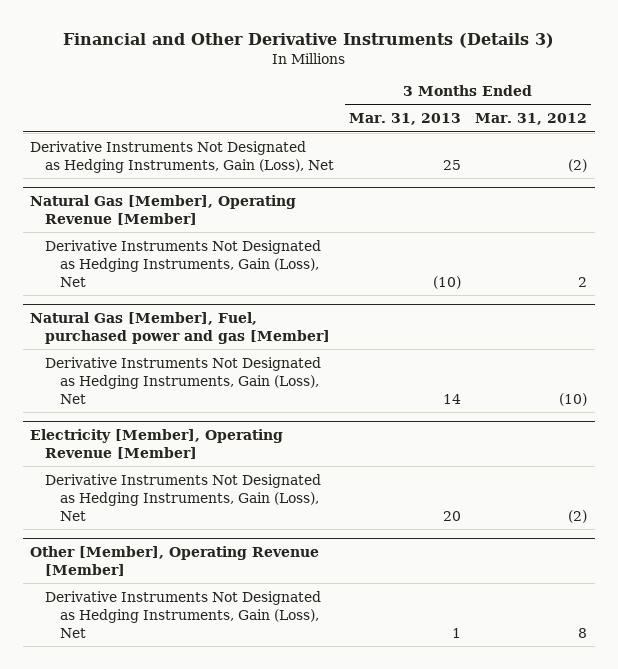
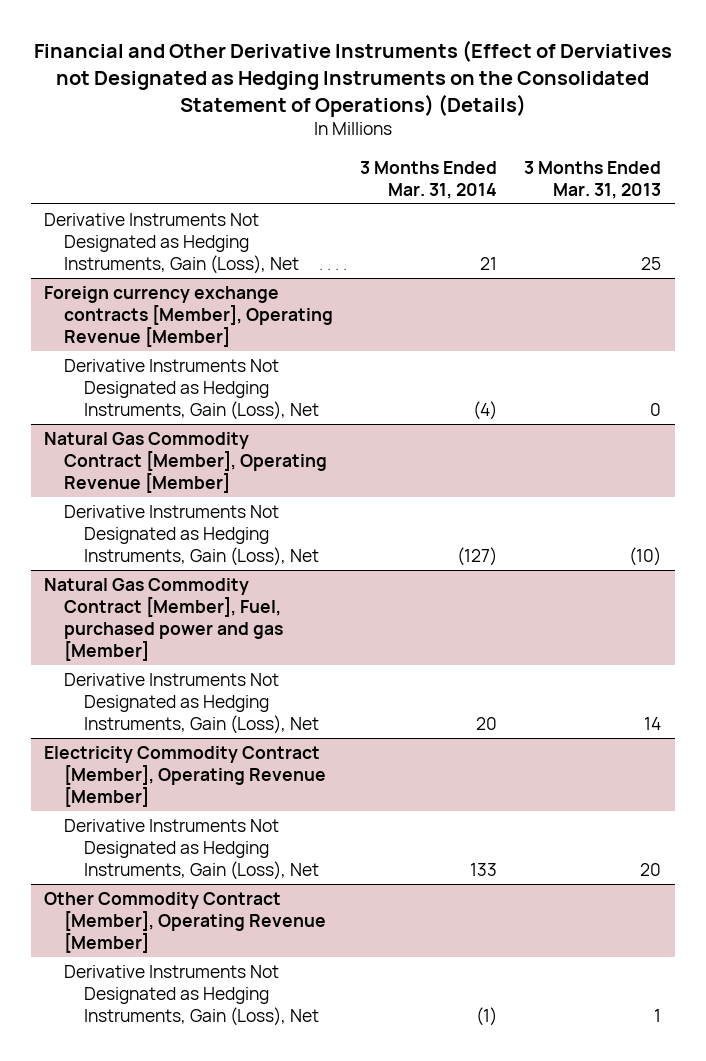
- Financial and Other Derivative Instruments (Details 3)
+ Financial and Other Derivative Instruments (Effect of Derviatives not Designated as Hedging Instruments on the Consolidated Statement of Operations) (Details)
- | 3 Months Ended Mar. 31, 2013 | 3 Months Ended Mar. 31, 2012
+ | 3 Months Ended Mar. 31, 2014 | 3 Months Ended Mar. 31, 2013
- Natural Gas [Member], Operating Revenue [Member]
+ Foreign currency exchange contracts [Member], Operating Revenue [Member]
+ Derivative Instruments Not Designated as Hedging Instruments, Gain (Loss), Net | (4) | 0
+ Natural Gas Commodity Contract [Member], Operating Revenue [Member]
- Natural Gas [Member], Fuel, purchased power and gas [Member]
+ Natural Gas Commodity Contract [Member], Fuel, purchased power and gas [Member]
- Electricity [Member], Operating Revenue [Member]
+ Electricity Commodity Contract [Member], Operating Revenue [Member]
- Other [Member], Operating Revenue [Member]
+ Other Commodity Contract [Member], Operating Revenue [Member]

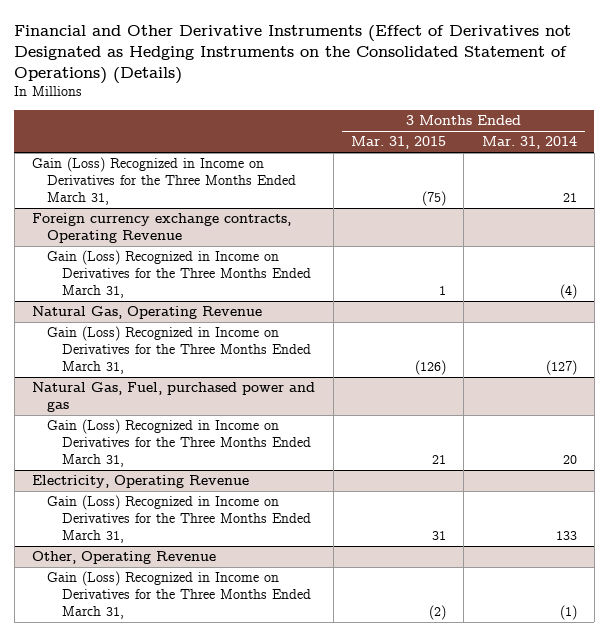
- Financial and Other Derivative Instruments (Effect of Derviatives not Designated as Hedging Instruments on the Consolidated Statement of Operations) (Details)
+ Financial and Other Derivative Instruments (Effect of Derivatives not Designated as Hedging Instruments on the Consolidated Statement of Operations) (Details)
- | 3 Months Ended Mar. 31, 2014 | 3 Months Ended Mar. 31, 2013
+ | 3 Months Ended Mar. 31, 2015 | 3 Months Ended Mar. 31, 2014
- Derivative Instruments Not Designated as Hedging Instruments, Gain (Loss), Net | 21 | 25
- Foreign currency exchange contracts [Member], Operating Revenue [Member]
- Derivative Instruments Not Designated as Hedging Instruments, Gain (Loss), Net | (4) | 0
- Natural Gas Commodity Contract [Member], Operating Revenue [Member]
- Derivative Instruments Not Designated as Hedging Instruments, Gain (Loss), Net | (127) | (10)
- Natural Gas Commodity Contract [Member], Fuel, purchased power and gas [Member]
- Derivative Instruments Not Designated as Hedging Instruments, Gain (Loss), Net | 20 | 14
- Electricity Commodity Contract [Member], Operating Revenue [Member]
- Derivative Instruments Not Designated as Hedging Instruments, Gain (Loss), Net | 133 | 20
- Other Commodity Contract [Member], Operating Revenue [Member]
- Derivative Instruments Not Designated as Hedging Instruments, Gain (Loss), Net | (1) | 1
+ Gain (Loss) Recognized in Income on Derivatives for the Three Months Ended March 31, | (75) | 21
+ Foreign currency exchange contracts, Operating Revenue
+ Gain (Loss) Recognized in Income on Derivatives for the Three Months Ended March 31, | 1 | (4)
+ Natural Gas, Operating Revenue
+ Gain (Loss) Recognized in Income on Derivatives for the Three Months Ended March 31, | (126) | (127)
+ Natural Gas, Fuel, purchased power and gas
+ Gain (Loss) Recognized in Income on Derivatives for the Three Months Ended March 31, | 21 | 20
+ Electricity, Operating Revenue
+ Gain (Loss) Recognized in Income on Derivatives for the Three Months Ended March 31, | 31 | 133
+ Other, Operating Revenue
+ Gain (Loss) Recognized in Income on Derivatives for the Three Months Ended March 31, | (2) | (1)

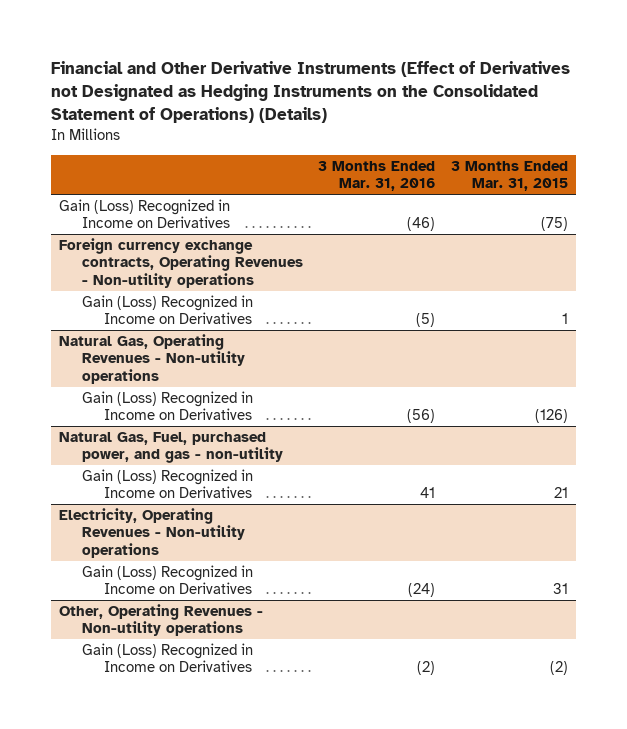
- | 3 Months Ended Mar. 31, 2015 | 3 Months Ended Mar. 31, 2014
+ | 3 Months Ended Mar. 31, 2016 | 3 Months Ended Mar. 31, 2015
- Gain (Loss) Recognized in Income on Derivatives for the Three Months Ended March 31, | (75) | 21
- Foreign currency exchange contracts, Operating Revenue
- Gain (Loss) Recognized in Income on Derivatives for the Three Months Ended March 31, | 1 | (4)
- Natural Gas, Operating Revenue
- Gain (Loss) Recognized in Income on Derivatives for the Three Months Ended March 31, | (126) | (127)
- Natural Gas, Fuel, purchased power and gas
- Gain (Loss) Recognized in Income on Derivatives for the Three Months Ended March 31, | 21 | 20
- Electricity, Operating Revenue
- Gain (Loss) Recognized in Income on Derivatives for the Three Months Ended March 31, | 31 | 133
- Other, Operating Revenue
- Gain (Loss) Recognized in Income on Derivatives for the Three Months Ended March 31, | (2) | (1)
+ Gain (Loss) Recognized in Income on Derivatives | (46) | (75)
+ Foreign currency exchange contracts, Operating Revenues - Non-utility operations
+ Gain (Loss) Recognized in Income on Derivatives | (5) | 1
+ Natural Gas, Operating Revenues - Non-utility operations
+ Gain (Loss) Recognized in Income on Derivatives | (56) | (126)
+ Natural Gas, Fuel, purchased power, and gas - non-utility
+ Gain (Loss) Recognized in Income on Derivatives | 41 | 21
+ Electricity, Operating Revenues - Non-utility operations
+ Gain (Loss) Recognized in Income on Derivatives | (24) | 31
+ Other, Operating Revenues - Non-utility operations
+ Gain (Loss) Recognized in Income on Derivatives | (2) | (2)

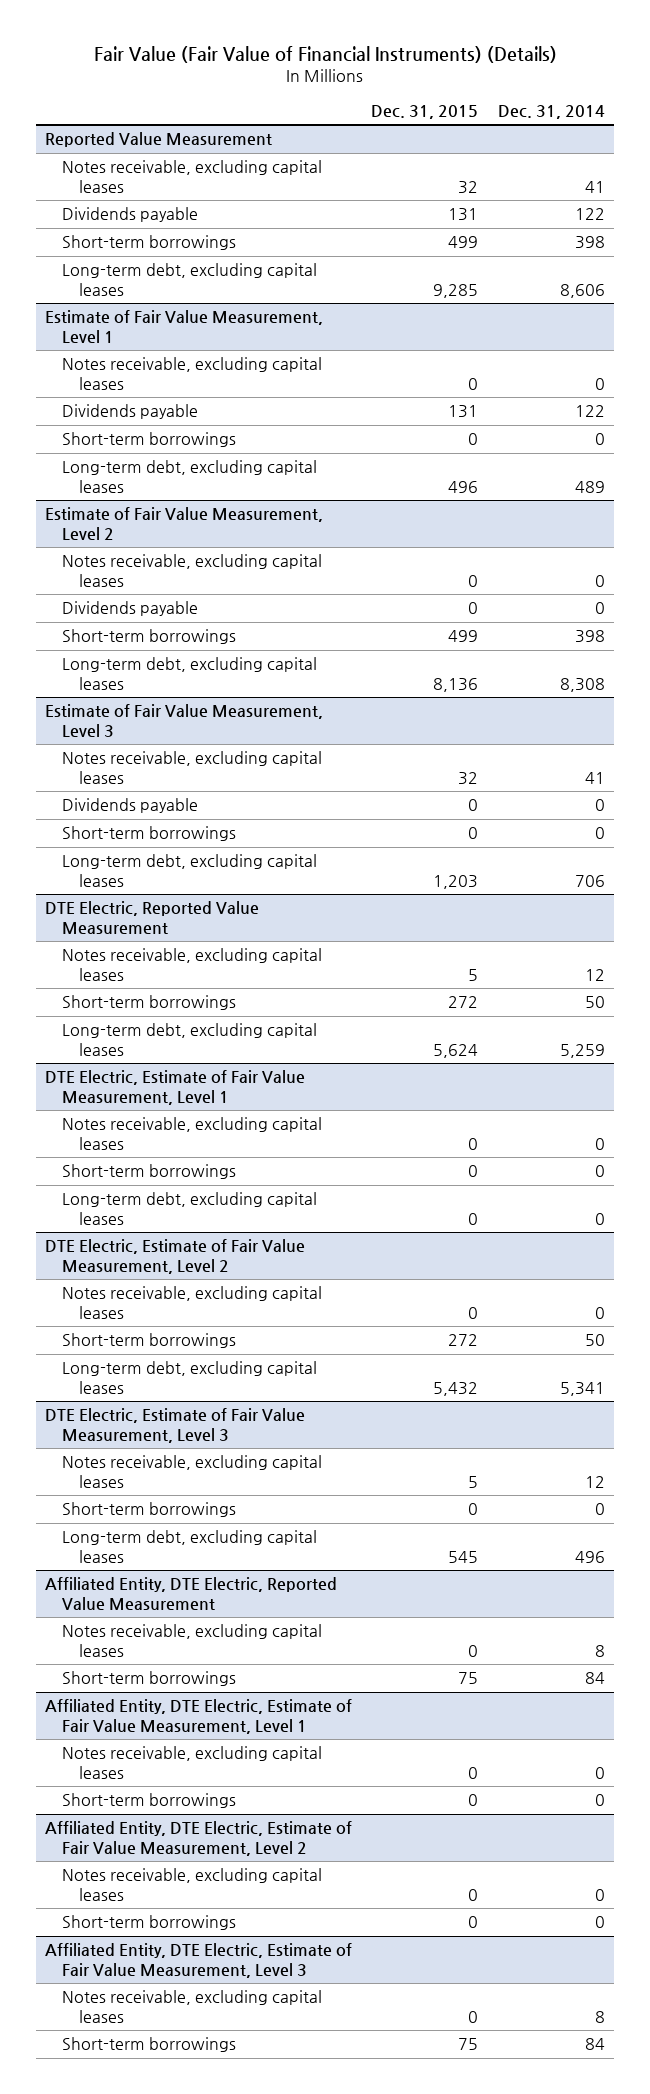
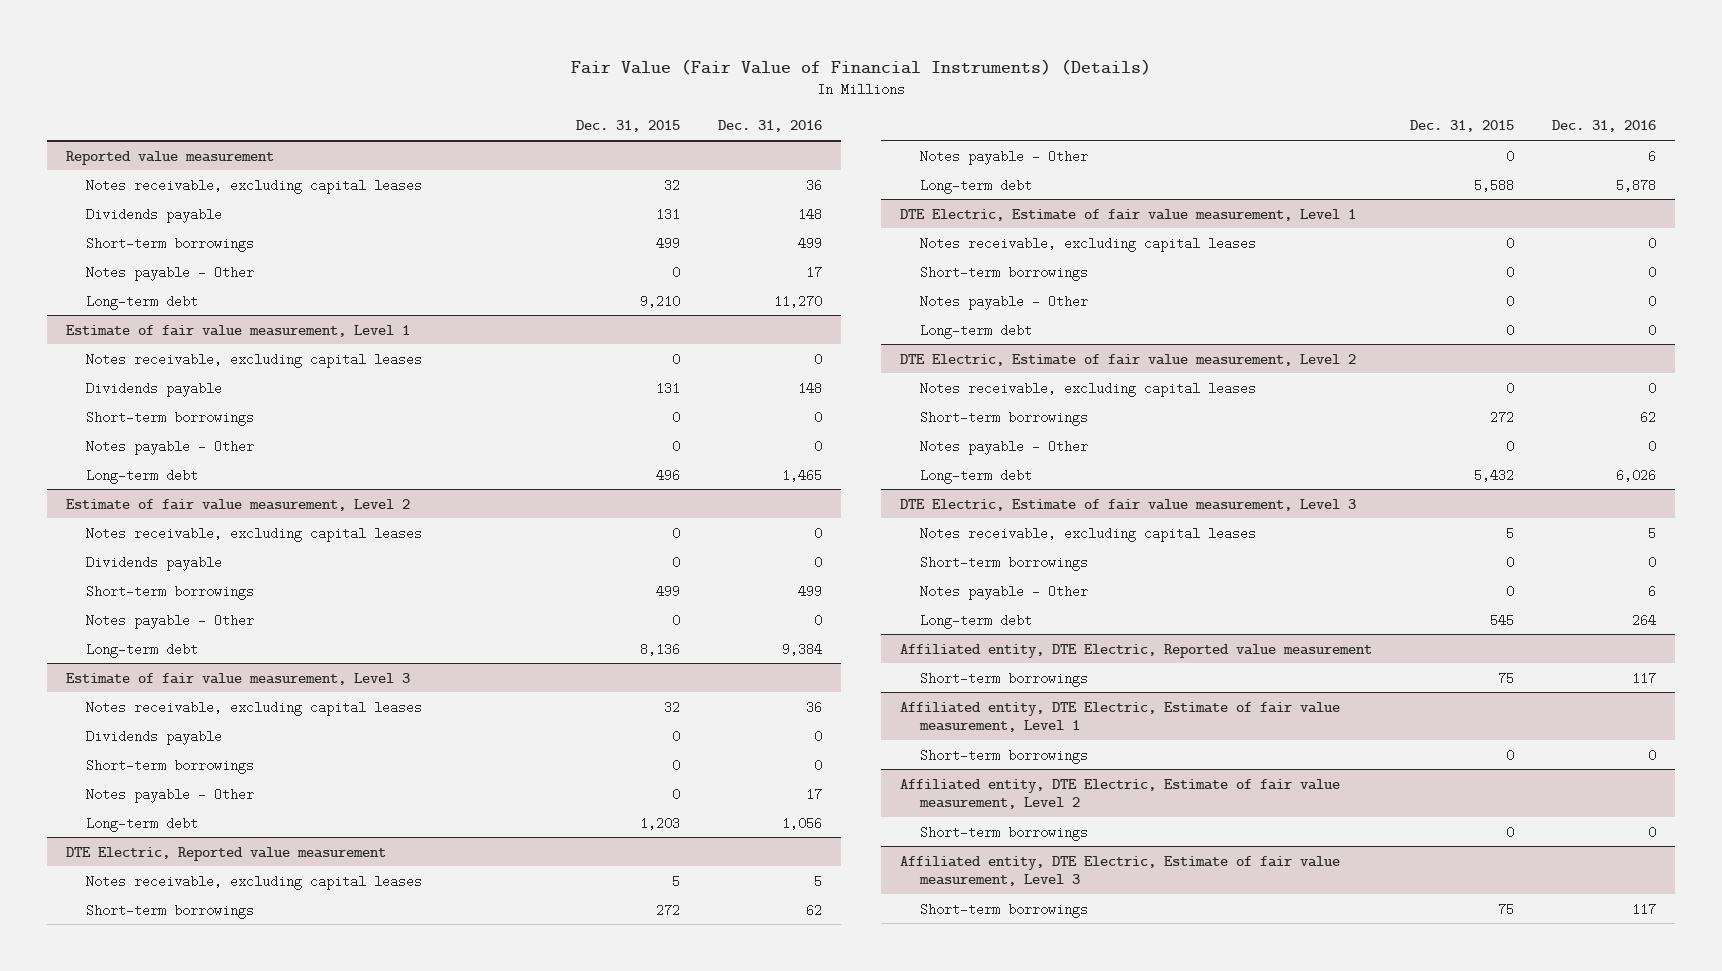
- | Dec. 31, 2015 | Dec. 31, 2014
+ | Dec. 31, 2015 | Dec. 31, 2016
- Reported Value Measurement
+ Reported value measurement
- Long-term debt, excluding capital leases | 9,285 | 8,606
- Estimate of Fair Value Measurement, Level 1
+ Notes payable - Other | 0 | 17
+ Long-term debt | 9,210 | 11,270
+ Estimate of fair value measurement, Level 1
- Long-term debt, excluding capital leases | 496 | 489
- Estimate of Fair Value Measurement, Level 2
+ Notes payable - Other | 0 | 0
+ Long-term debt | 496 | 1,465
+ Estimate of fair value measurement, Level 2
- Long-term debt, excluding capital leases | 8,136 | 8,308
- Estimate of Fair Value Measurement, Level 3
+ Notes payable - Other | 0 | 0
+ Long-term debt | 8,136 | 9,384
+ Estimate of fair value measurement, Level 3
- Long-term debt, excluding capital leases | 1,203 | 706
- DTE Electric, Reported Value Measurement
+ Notes payable - Other | 0 | 17
+ Long-term debt | 1,203 | 1,056
+ DTE Electric, Reported value measurement
- Long-term debt, excluding capital leases | 5,624 | 5,259
- DTE Electric, Estimate of Fair Value Measurement, Level 1
+ Notes payable - Other | 0 | 6
+ Long-term debt | 5,588 | 5,878
+ DTE Electric, Estimate of fair value measurement, Level 1
- Long-term debt, excluding capital leases | 0 | 0
- DTE Electric, Estimate of Fair Value Measurement, Level 2
+ Notes payable - Other | 0 | 0
+ Long-term debt | 0 | 0
+ DTE Electric, Estimate of fair value measurement, Level 2
- Long-term debt, excluding capital leases | 5,432 | 5,341
- DTE Electric, Estimate of Fair Value Measurement, Level 3
+ Notes payable - Other | 0 | 0
+ Long-term debt | 5,432 | 6,026
+ DTE Electric, Estimate of fair value measurement, Level 3
- Long-term debt, excluding capital leases | 545 | 496
- Affiliated Entity, DTE Electric, Reported Value Measurement
- Notes receivable, excluding capital leases | 0 | 8
+ Notes payable - Other | 0 | 6
+ Long-term debt | 545 | 264
+ Affiliated entity, DTE Electric, Reported value measurement
- Affiliated Entity, DTE Electric, Estimate of Fair Value Measurement, Level 1
- Notes receivable, excluding capital leases | 0 | 0
+ Affiliated entity, DTE Electric, Estimate of fair value measurement, Level 1
- Affiliated Entity, DTE Electric, Estimate of Fair Value Measurement, Level 2
- Notes receivable, excluding capital leases | 0 | 0
+ Affiliated entity, DTE Electric, Estimate of fair value measurement, Level 2
- Affiliated Entity, DTE Electric, Estimate of Fair Value Measurement, Level 3
- Notes receivable, excluding capital leases | 0 | 8
+ Affiliated entity, DTE Electric, Estimate of fair value measurement, Level 3

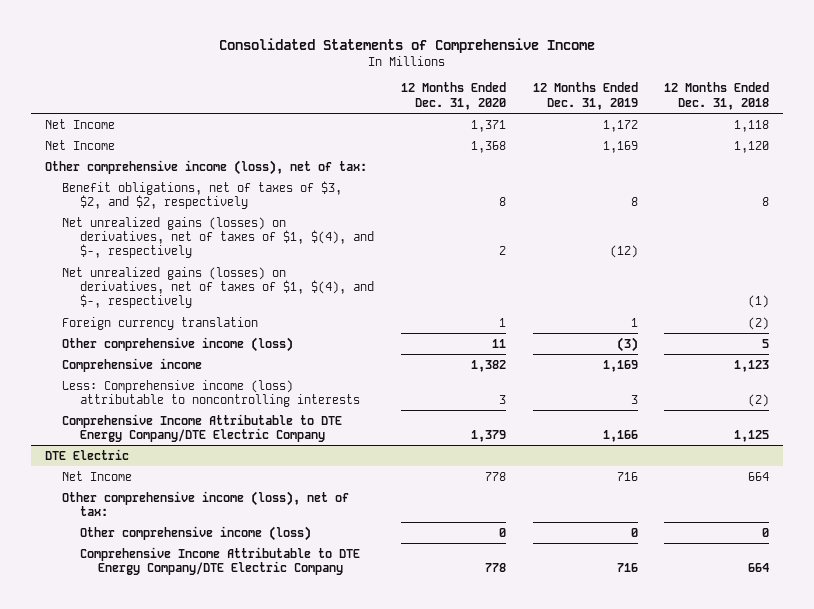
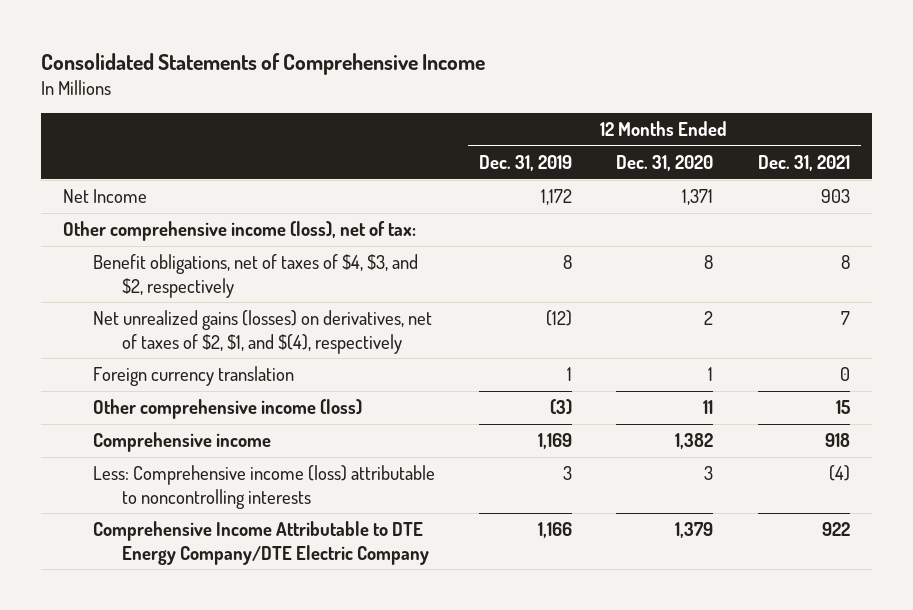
- | 12 Months Ended Dec. 31, 2020 | 12 Months Ended Dec. 31, 2019 | 12 Months Ended Dec. 31, 2018
+ | 12 Months Ended Dec. 31, 2019 | 12 Months Ended Dec. 31, 2020 | 12 Months Ended Dec. 31, 2021
- Net Income | 1,368 | 1,169 | 1,120
- Benefit obligations, net of taxes of $3, $2, and $2, respectively | 8 | 8 | 8
- Net unrealized gains (losses) on derivatives, net of taxes of $1, $(4), and $-, respectively | 2 | (12) |
- Net unrealized gains (losses) on derivatives, net of taxes of $1, $(4), and $-, respectively | | | (1)
+ Benefit obligations, net of taxes of $4, $3, and $2, respectively | 8 | 8 | 8
+ Net unrealized gains (losses) on derivatives, net of taxes of $2, $1, and $(4), respectively | (12) | 2 | 7
- DTE Electric
- Net Income | 778 | 716 | 664
- Other comprehensive income (loss), net of tax:
- Other comprehensive income (loss) | 0 | 0 | 0
- Comprehensive Income Attributable to DTE Energy Company/DTE Electric Company | 778 | 716 | 664

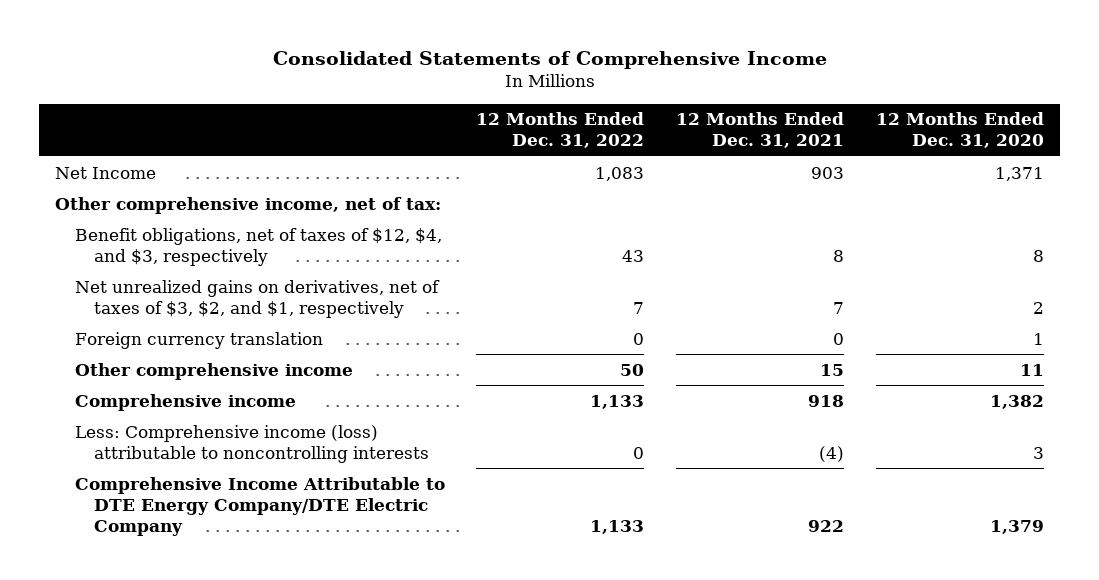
- | 12 Months Ended Dec. 31, 2019 | 12 Months Ended Dec. 31, 2020 | 12 Months Ended Dec. 31, 2021
+ | 12 Months Ended Dec. 31, 2022 | 12 Months Ended Dec. 31, 2021 | 12 Months Ended Dec. 31, 2020
- Other comprehensive income (loss), net of tax:
- Benefit obligations, net of taxes of $4, $3, and $2, respectively | 8 | 8 | 8
- Net unrealized gains (losses) on derivatives, net of taxes of $2, $1, and $(4), respectively | (12) | 2 | 7
+ Other comprehensive income, net of tax:
+ Benefit obligations, net of taxes of $12, $4, and $3, respectively | 43 | 8 | 8
+ Net unrealized gains on derivatives, net of taxes of $3, $2, and $1, respectively | 7 | 7 | 2
- Other comprehensive income (loss) | (3) | 11 | 15
+ Other comprehensive income | 50 | 15 | 11

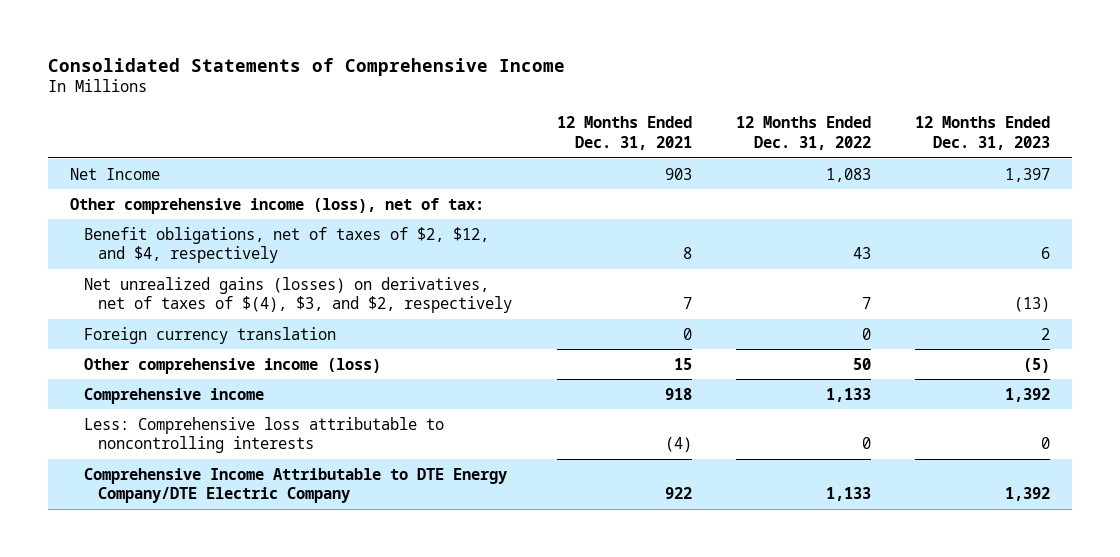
- | 12 Months Ended Dec. 31, 2022 | 12 Months Ended Dec. 31, 2021 | 12 Months Ended Dec. 31, 2020
+ | 12 Months Ended Dec. 31, 2021 | 12 Months Ended Dec. 31, 2022 | 12 Months Ended Dec. 31, 2023
- Other comprehensive income, net of tax:
- Benefit obligations, net of taxes of $12, $4, and $3, respectively | 43 | 8 | 8
- Net unrealized gains on derivatives, net of taxes of $3, $2, and $1, respectively | 7 | 7 | 2
+ Other comprehensive income (loss), net of tax:
+ Benefit obligations, net of taxes of $2, $12, and $4, respectively | 8 | 43 | 6
+ Net unrealized gains (losses) on derivatives, net of taxes of $(4), $3, and $2, respectively | 7 | 7 | (13)
- Other comprehensive income | 50 | 15 | 11
+ Other comprehensive income (loss) | 15 | 50 | (5)
- Less: Comprehensive income (loss) attributable to noncontrolling interests | 0 | (4) | 3
+ Less: Comprehensive loss attributable to noncontrolling interests | (4) | 0 | 0

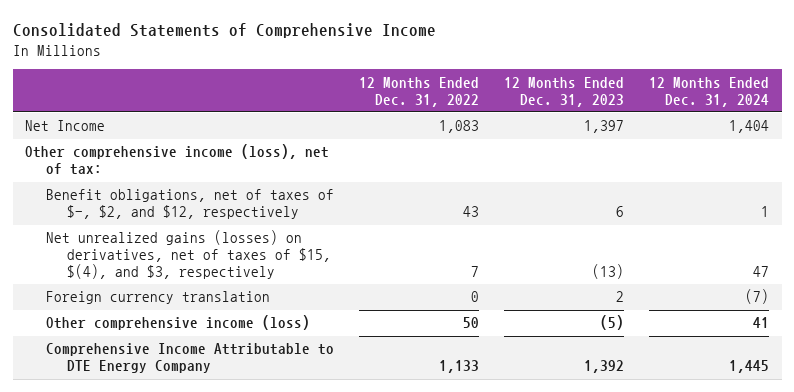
- | 12 Months Ended Dec. 31, 2021 | 12 Months Ended Dec. 31, 2022 | 12 Months Ended Dec. 31, 2023
+ | 12 Months Ended Dec. 31, 2022 | 12 Months Ended Dec. 31, 2023 | 12 Months Ended Dec. 31, 2024
- Benefit obligations, net of taxes of $2, $12, and $4, respectively | 8 | 43 | 6
- Net unrealized gains (losses) on derivatives, net of taxes of $(4), $3, and $2, respectively | 7 | 7 | (13)
+ Benefit obligations, net of taxes of $-, $2, and $12, respectively | 43 | 6 | 1
+ Net unrealized gains (losses) on derivatives, net of taxes of $15, $(4), and $3, respectively | 7 | (13) | 47
- Comprehensive income | 918 | 1,133 | 1,392
- Less: Comprehensive loss attributable to noncontrolling interests | (4) | 0 | 0
- Comprehensive Income Attributable to DTE Energy Company/DTE Electric Company | 922 | 1,133 | 1,392
+ Comprehensive Income Attributable to DTE Energy Company | 1,133 | 1,392 | 1,445

